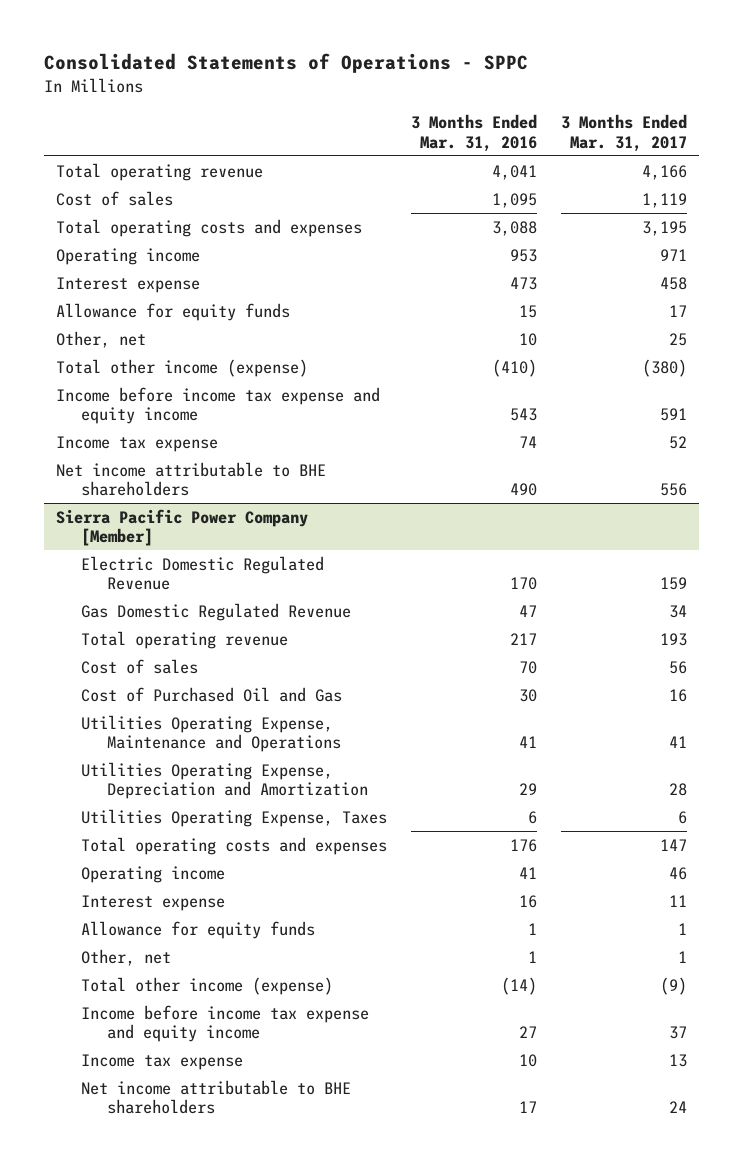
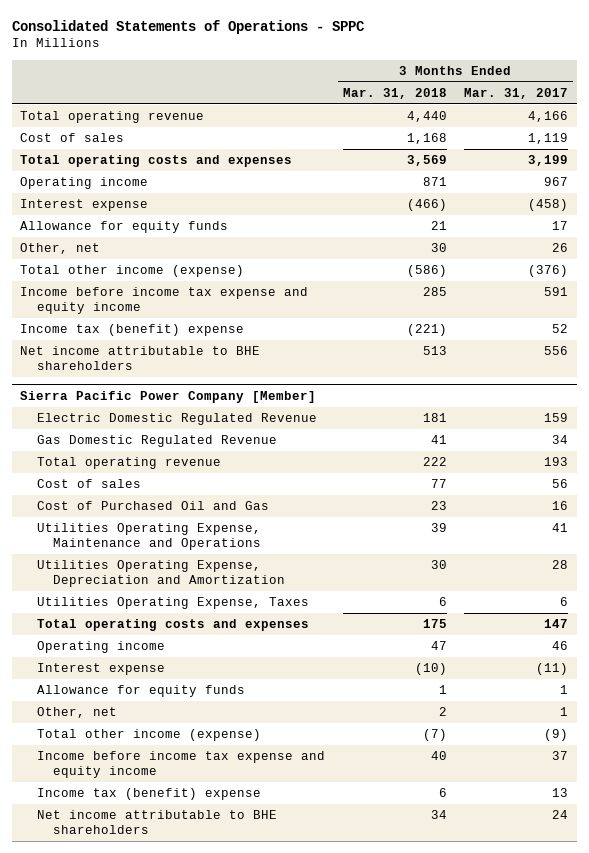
- | 3 Months Ended Mar. 31, 2016 | 3 Months Ended Mar. 31, 2017
+ | 3 Months Ended Mar. 31, 2018 | 3 Months Ended Mar. 31, 2017
- Total operating costs and expenses | 3,088 | 3,195
- Operating income | 953 | 971
- Interest expense | 473 | 458
+ Total operating costs and expenses | 3,569 | 3,199
+ Operating income | 871 | 967
+ Interest expense | (466) | (458)
- Other, net | 10 | 25
- Total other income (expense) | (410) | (380)
+ Other, net | 30 | 26
+ Total other income (expense) | (586) | (376)
- Income tax expense | 74 | 52
+ Income tax (benefit) expense | (221) | 52
@ Sierra Pacific Power Company [Member]
- Interest expense | 16 | 11
+ Interest expense | (10) | (11)
- Income tax expense | 10 | 13
+ Income tax (benefit) expense | 6 | 13

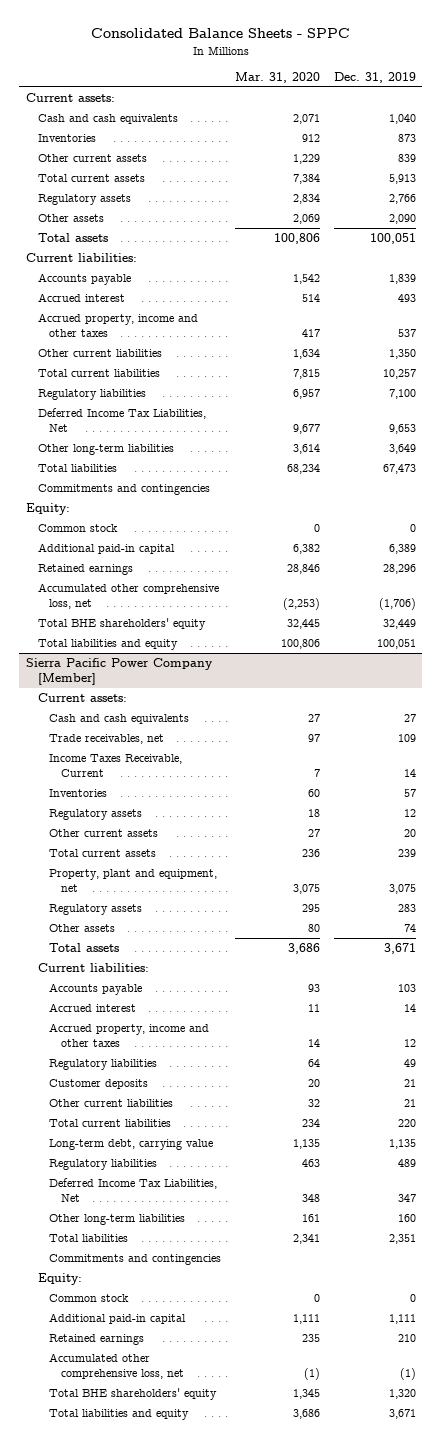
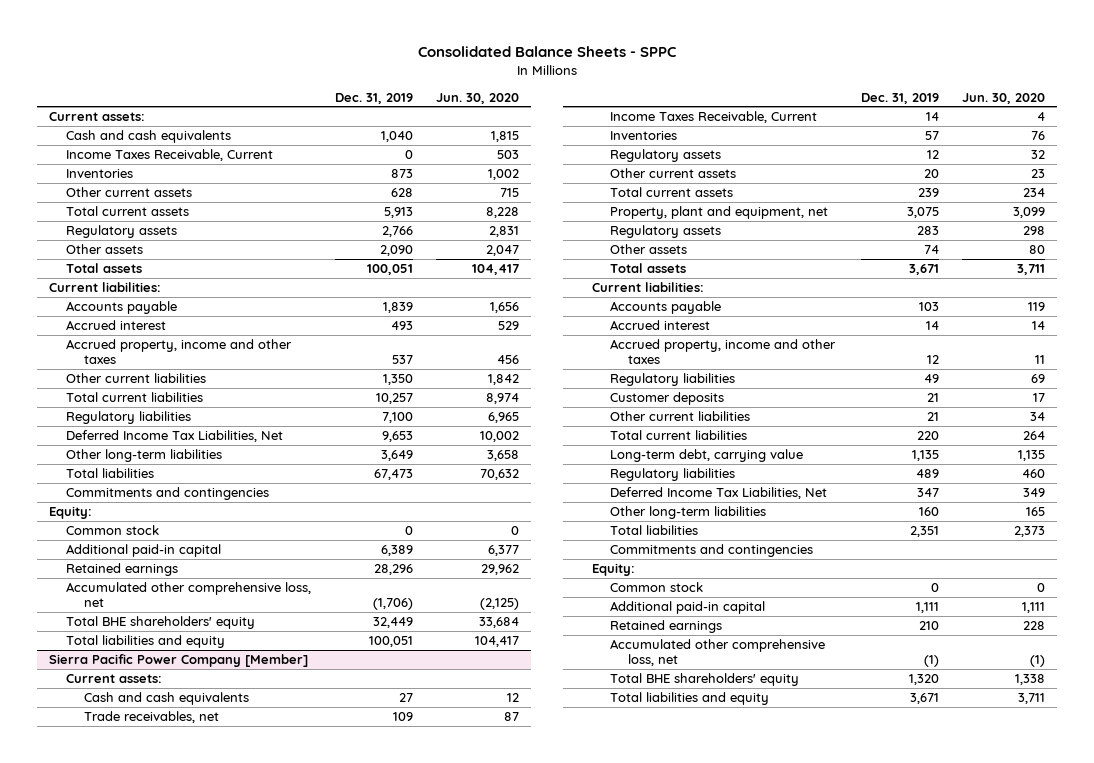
- | Mar. 31, 2020 | Dec. 31, 2019
+ | Dec. 31, 2019 | Jun. 30, 2020
+ Income Taxes Receivable, Current | 0 | 503
- Other current assets | 1,229 | 839
+ Other current assets | 628 | 715

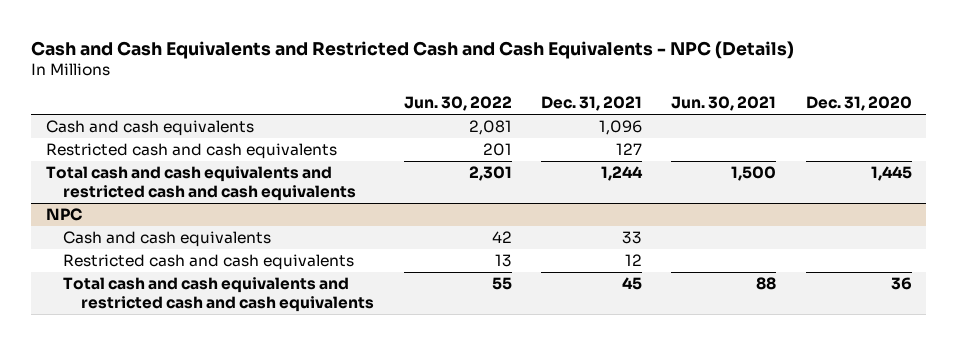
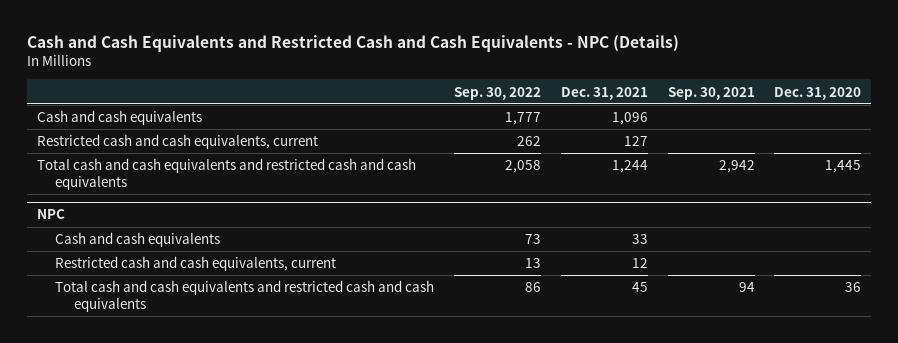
- | Jun. 30, 2022 | Dec. 31, 2021 | Jun. 30, 2021 | Dec. 31, 2020
+ | Sep. 30, 2022 | Dec. 31, 2021 | Sep. 30, 2021 | Dec. 31, 2020
- Restricted cash and cash equivalents | 201 | 127 | |
+ Restricted cash and cash equivalents, current | 262 | 127 | |
@ NPC
- Restricted cash and cash equivalents | 13 | 12 | |
+ Restricted cash and cash equivalents, current | 13 | 12 | |

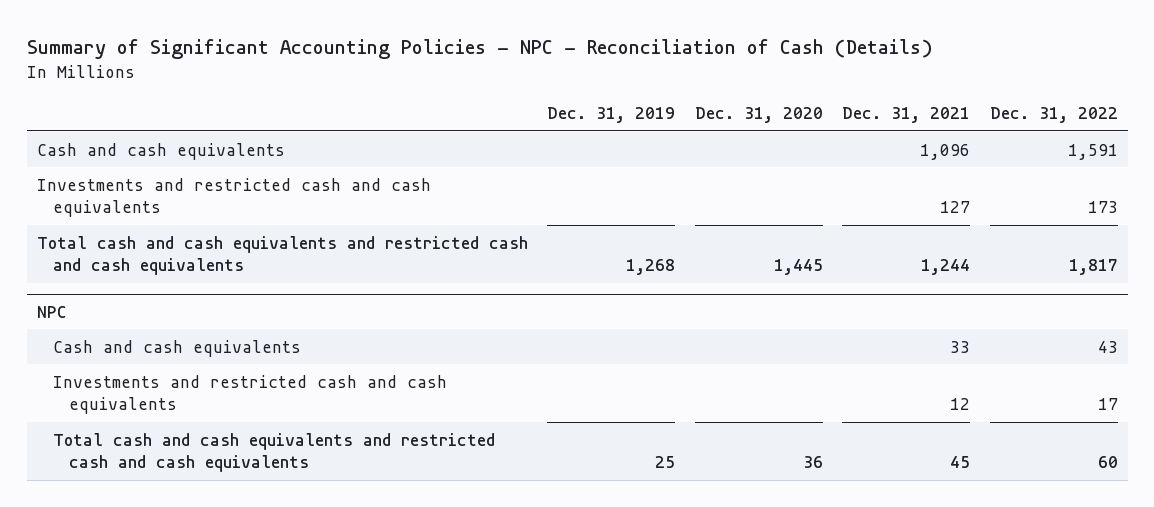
- Cash and Cash Equivalents and Restricted Cash and Cash Equivalents - NPC (Details)
+ Summary of Significant Accounting Policies - NPC - Reconciliation of Cash (Details)
- | Sep. 30, 2022 | Dec. 31, 2021 | Sep. 30, 2021 | Dec. 31, 2020
+ | Dec. 31, 2019 | Dec. 31, 2020 | Dec. 31, 2021 | Dec. 31, 2022
- Restricted cash and cash equivalents, current | 262 | 127 | |
+ Investments and restricted cash and cash equivalents | | | 127 | 173
@ NPC
- Restricted cash and cash equivalents, current | 13 | 12 | |
+ Investments and restricted cash and cash equivalents | | | 12 | 17

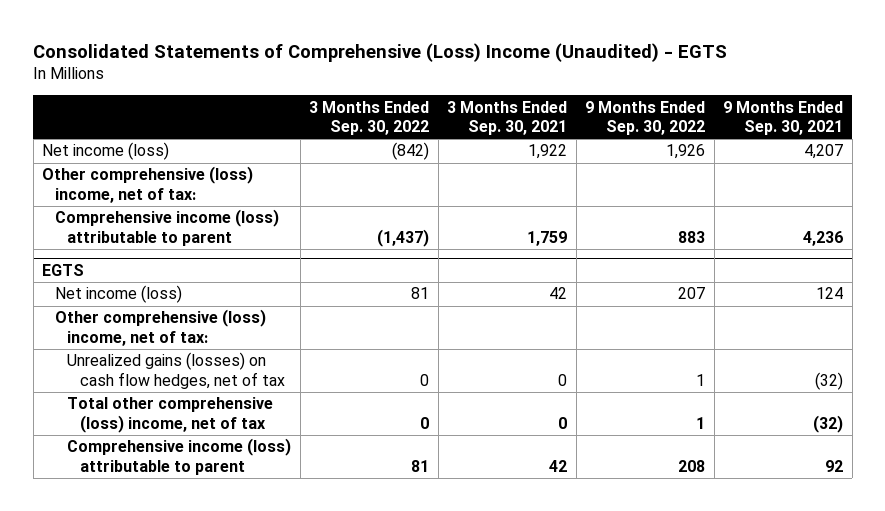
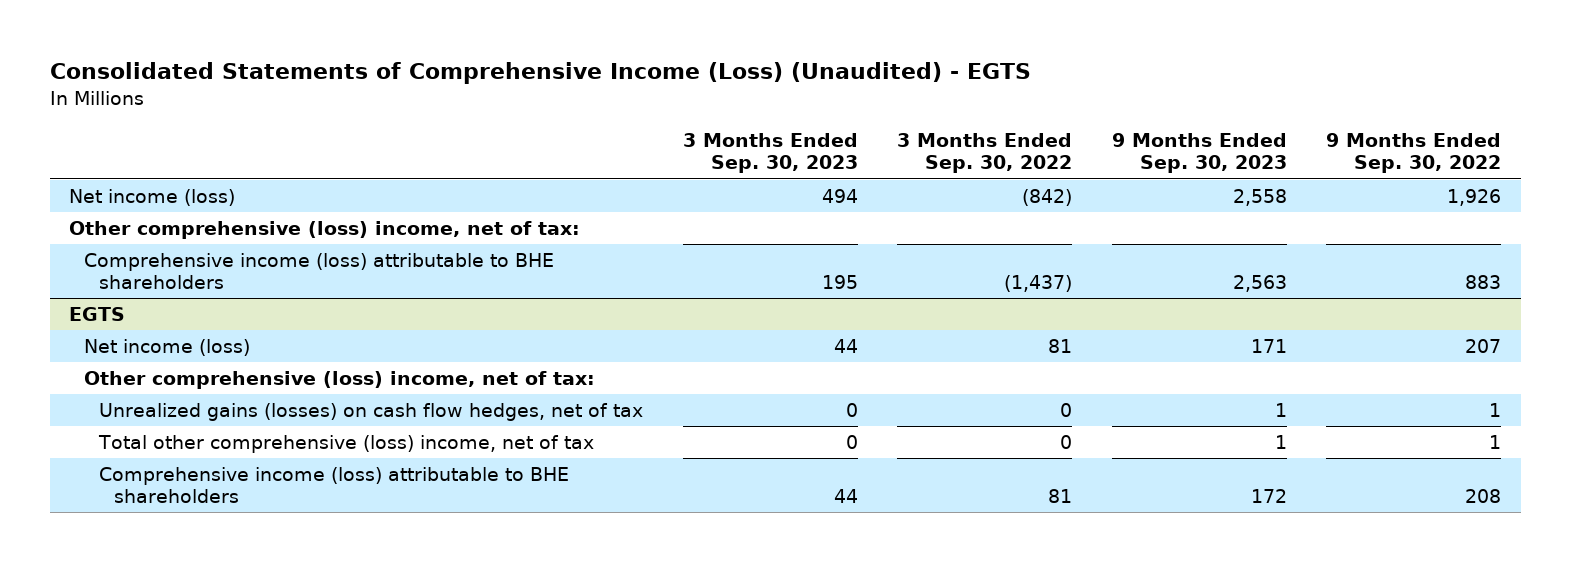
- Consolidated Statements of Comprehensive (Loss) Income (Unaudited) - EGTS
+ Consolidated Statements of Comprehensive Income (Loss) (Unaudited) - EGTS
- | 3 Months Ended Sep. 30, 2022 | 3 Months Ended Sep. 30, 2021 | 9 Months Ended Sep. 30, 2022 | 9 Months Ended Sep. 30, 2021
+ | 3 Months Ended Sep. 30, 2023 | 3 Months Ended Sep. 30, 2022 | 9 Months Ended Sep. 30, 2023 | 9 Months Ended Sep. 30, 2022
- Comprehensive income (loss) attributable to parent | (1,437) | 1,759 | 883 | 4,236
+ Comprehensive income (loss) attributable to BHE shareholders | 195 | (1,437) | 2,563 | 883
@ EGTS
- Comprehensive income (loss) attributable to parent | 81 | 42 | 208 | 92
+ Comprehensive income (loss) attributable to BHE shareholders | 44 | 81 | 172 | 208

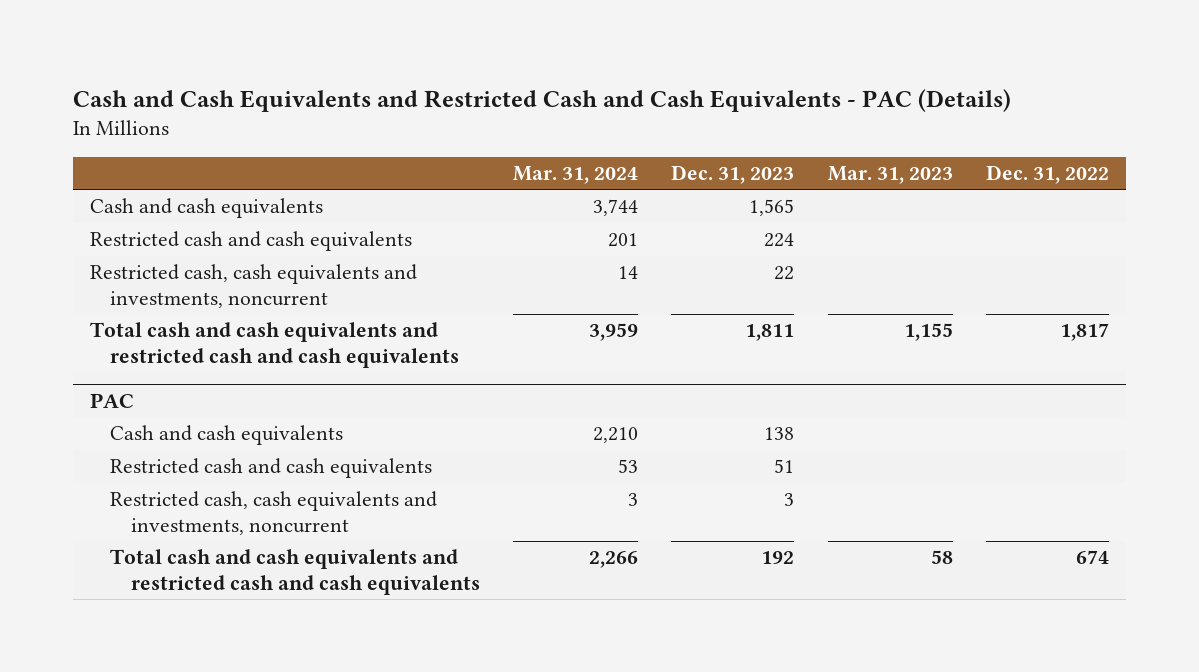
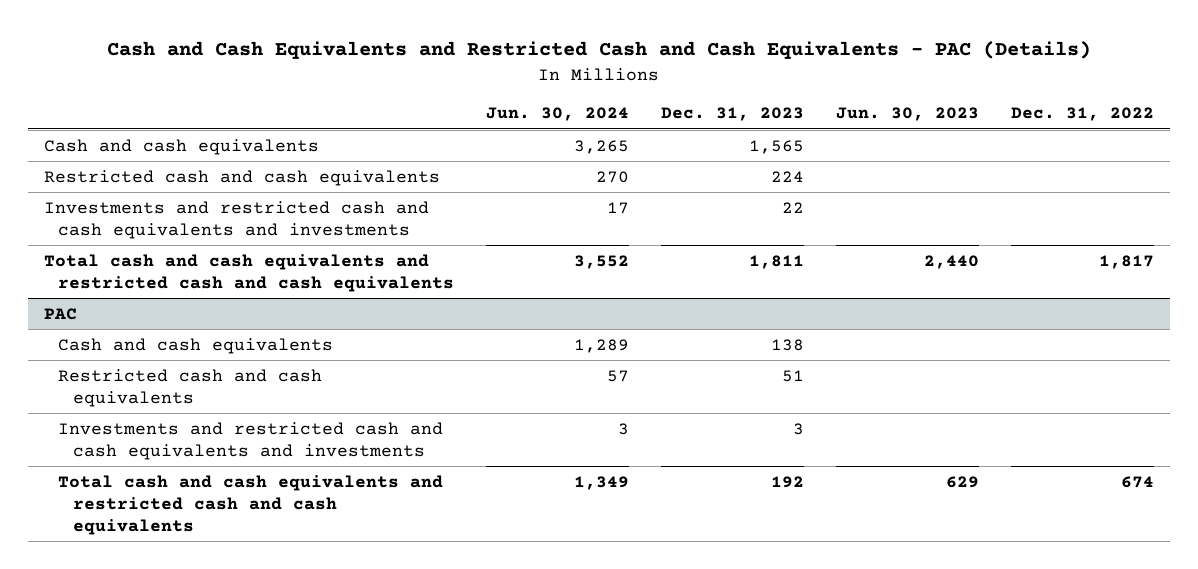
- | Mar. 31, 2024 | Dec. 31, 2023 | Mar. 31, 2023 | Dec. 31, 2022
+ | Jun. 30, 2024 | Dec. 31, 2023 | Jun. 30, 2023 | Dec. 31, 2022
- Restricted cash, cash equivalents and investments, noncurrent | 14 | 22 | |
+ Investments and restricted cash and cash equivalents and investments | 17 | 22 | |
@ PAC
- Restricted cash, cash equivalents and investments, noncurrent | 3 | 3 | |
+ Investments and restricted cash and cash equivalents and investments | 3 | 3 | |

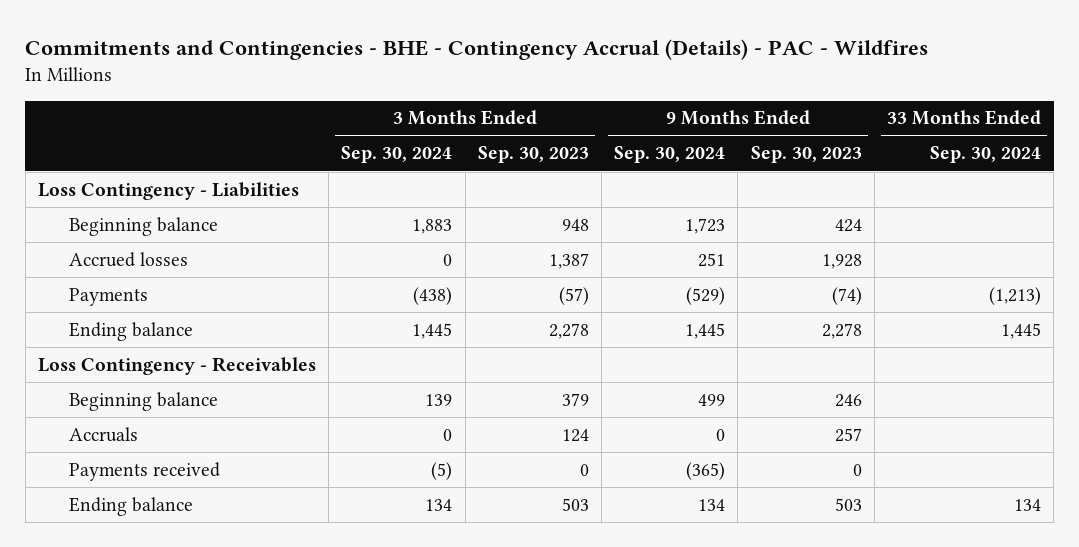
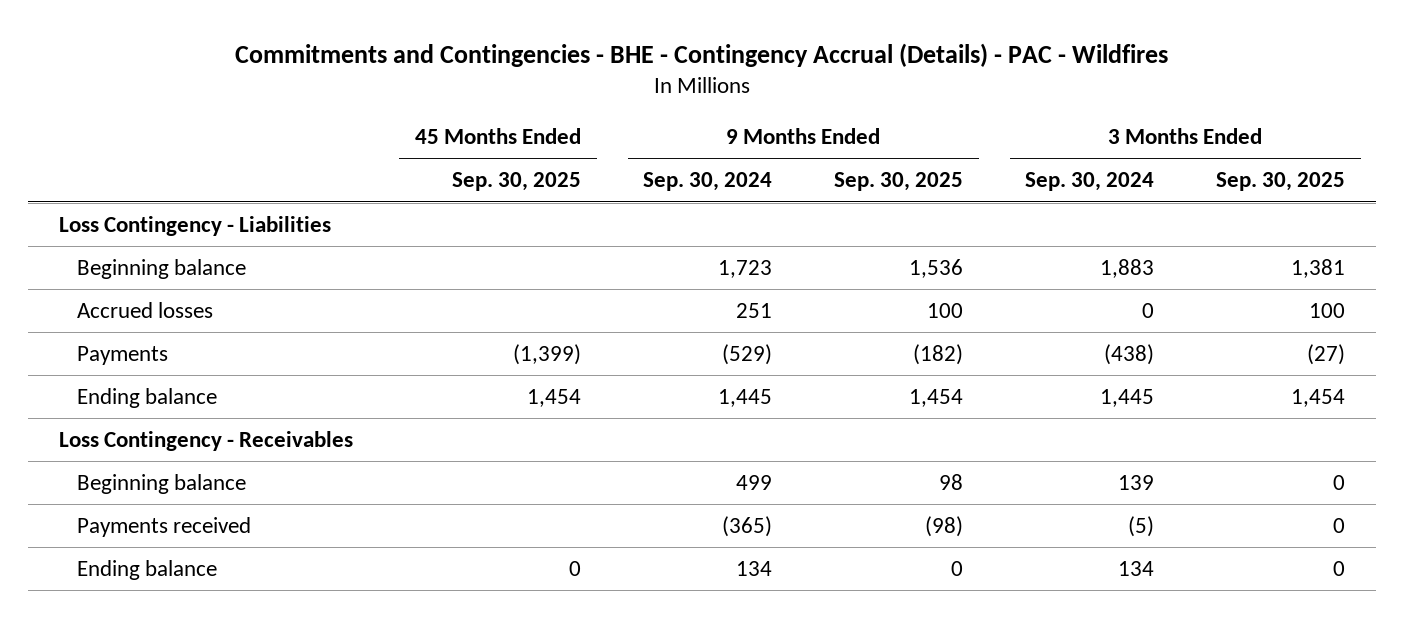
- | 3 Months Ended Sep. 30, 2024 | 3 Months Ended Sep. 30, 2023 | 9 Months Ended Sep. 30, 2024 | 9 Months Ended Sep. 30, 2023 | 33 Months Ended Sep. 30, 2024
+ | 45 Months Ended Sep. 30, 2025 | 9 Months Ended Sep. 30, 2024 | 9 Months Ended Sep. 30, 2025 | 3 Months Ended Sep. 30, 2024 | 3 Months Ended Sep. 30, 2025
- Accruals | 0 | 124 | 0 | 257 |

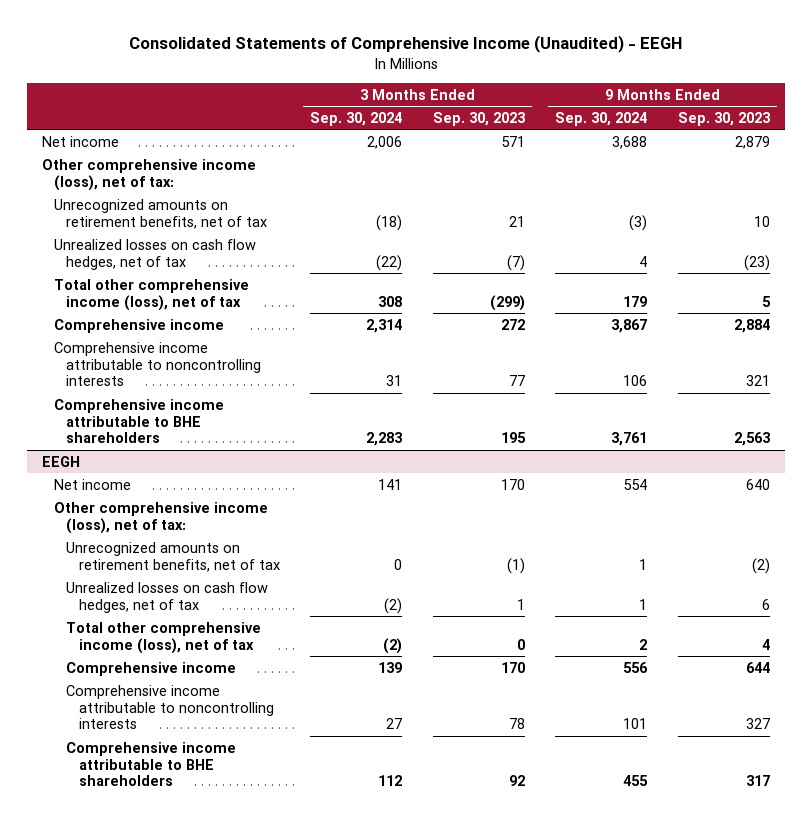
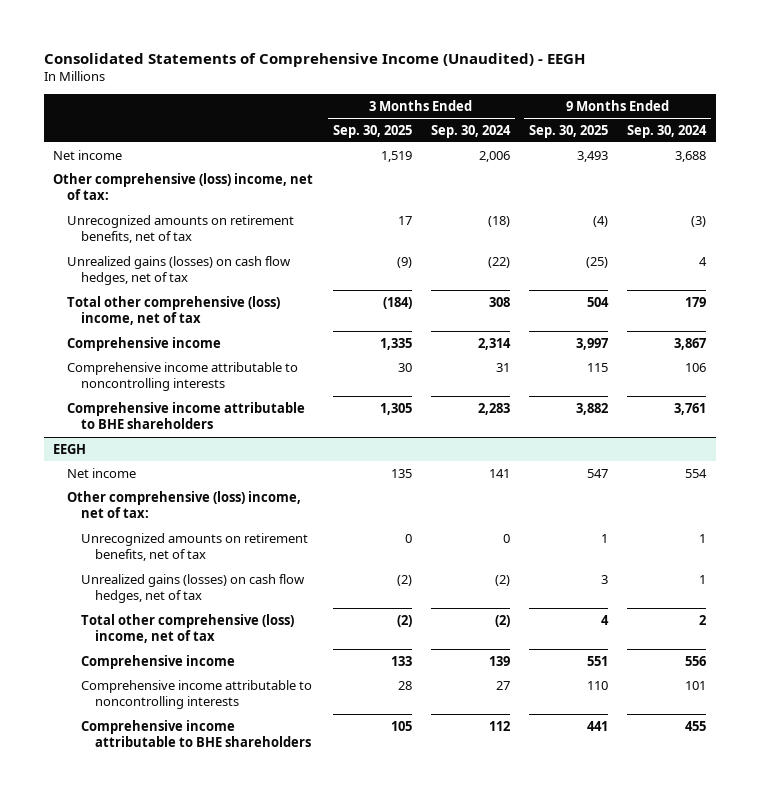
- | 3 Months Ended Sep. 30, 2024 | 3 Months Ended Sep. 30, 2023 | 9 Months Ended Sep. 30, 2024 | 9 Months Ended Sep. 30, 2023
+ | 3 Months Ended Sep. 30, 2025 | 3 Months Ended Sep. 30, 2024 | 9 Months Ended Sep. 30, 2025 | 9 Months Ended Sep. 30, 2024
- Other comprehensive income (loss), net of tax:
+ Other comprehensive (loss) income, net of tax:
- Unrealized losses on cash flow hedges, net of tax | (22) | (7) | 4 | (23)
- Total other comprehensive income (loss), net of tax | 308 | (299) | 179 | 5
+ Unrealized gains (losses) on cash flow hedges, net of tax | (9) | (22) | (25) | 4
+ Total other comprehensive (loss) income, net of tax | (184) | 308 | 504 | 179
@ EEGH
- Other comprehensive income (loss), net of tax:
+ Other comprehensive (loss) income, net of tax:
- Unrealized losses on cash flow hedges, net of tax | (2) | 1 | 1 | 6
- Total other comprehensive income (loss), net of tax | (2) | 0 | 2 | 4
+ Unrealized gains (losses) on cash flow hedges, net of tax | (2) | (2) | 3 | 1
+ Total other comprehensive (loss) income, net of tax | (2) | (2) | 4 | 2

